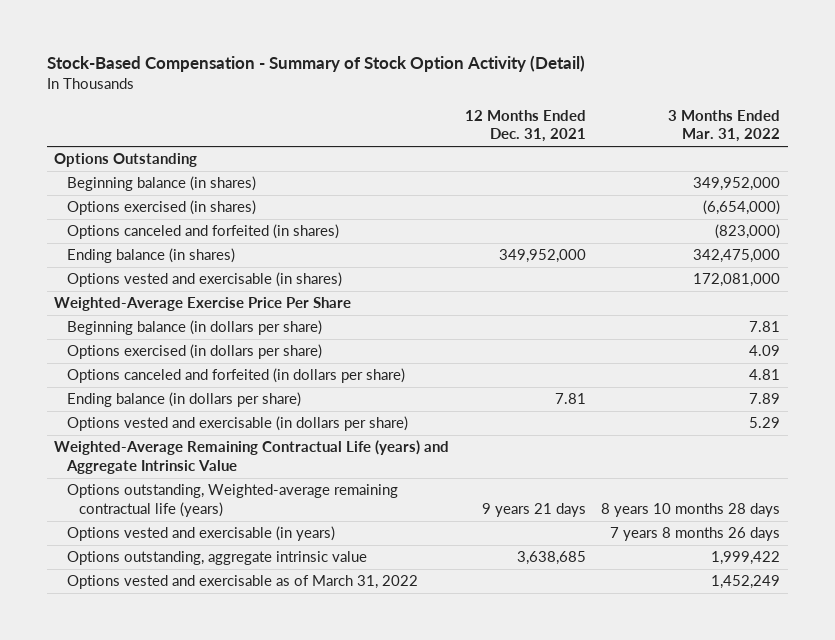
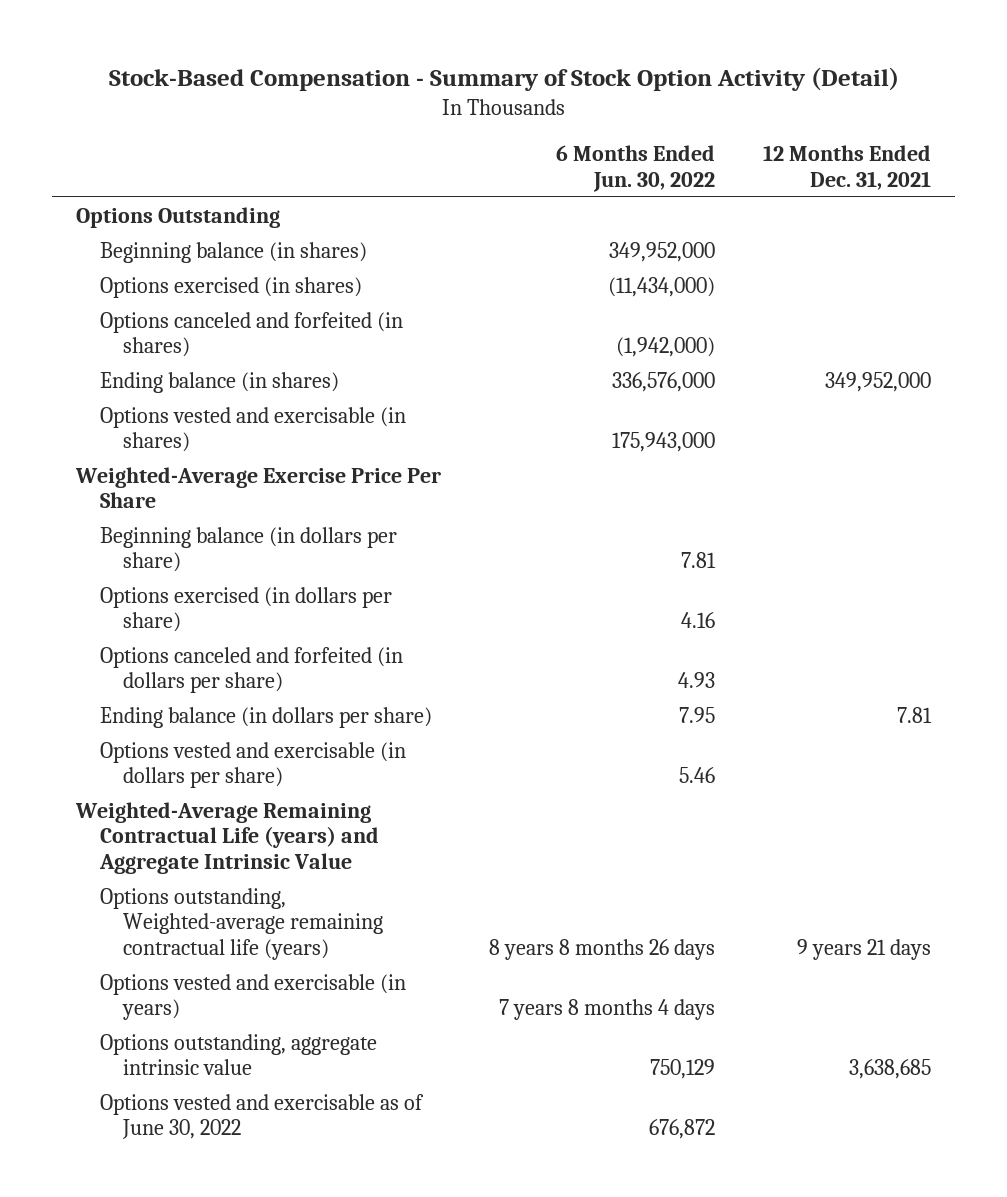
- | 12 Months Ended Dec. 31, 2021 | 3 Months Ended Mar. 31, 2022
+ | 6 Months Ended Jun. 30, 2022 | 12 Months Ended Dec. 31, 2021
- Options vested and exercisable as of March 31, 2022 | | 1,452,249
+ Options vested and exercisable as of June 30, 2022 | 676,872 |

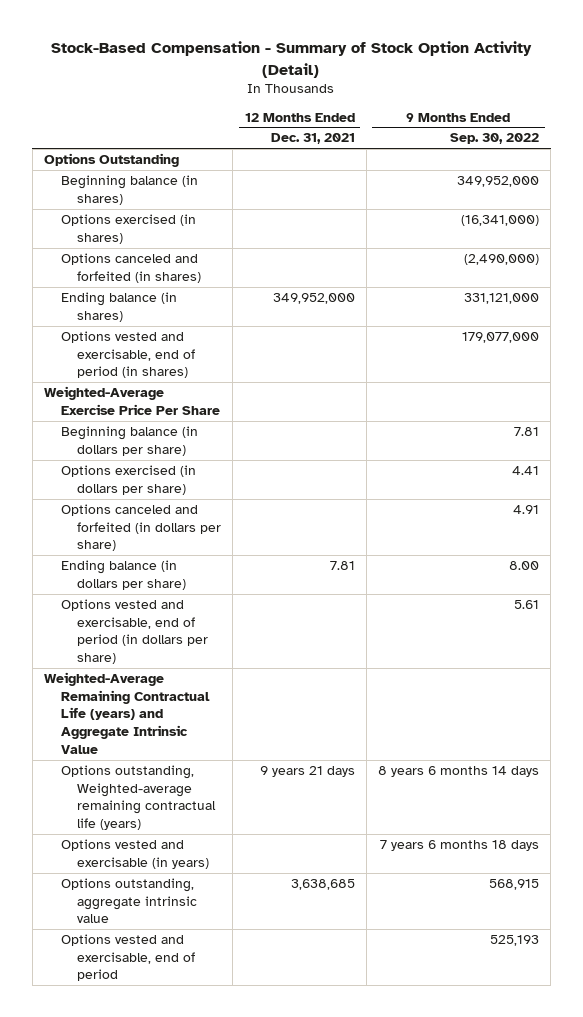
- | 6 Months Ended Jun. 30, 2022 | 12 Months Ended Dec. 31, 2021
+ | 12 Months Ended Dec. 31, 2021 | 9 Months Ended Sep. 30, 2022
- Options vested and exercisable (in shares) | 175,943,000 |
+ Options vested and exercisable, end of period (in shares) | | 179,077,000
- Options vested and exercisable (in dollars per share) | 5.46 |
+ Options vested and exercisable, end of period (in dollars per share) | | 5.61
- Options vested and exercisable as of June 30, 2022 | 676,872 |
+ Options vested and exercisable, end of period | | 525,193

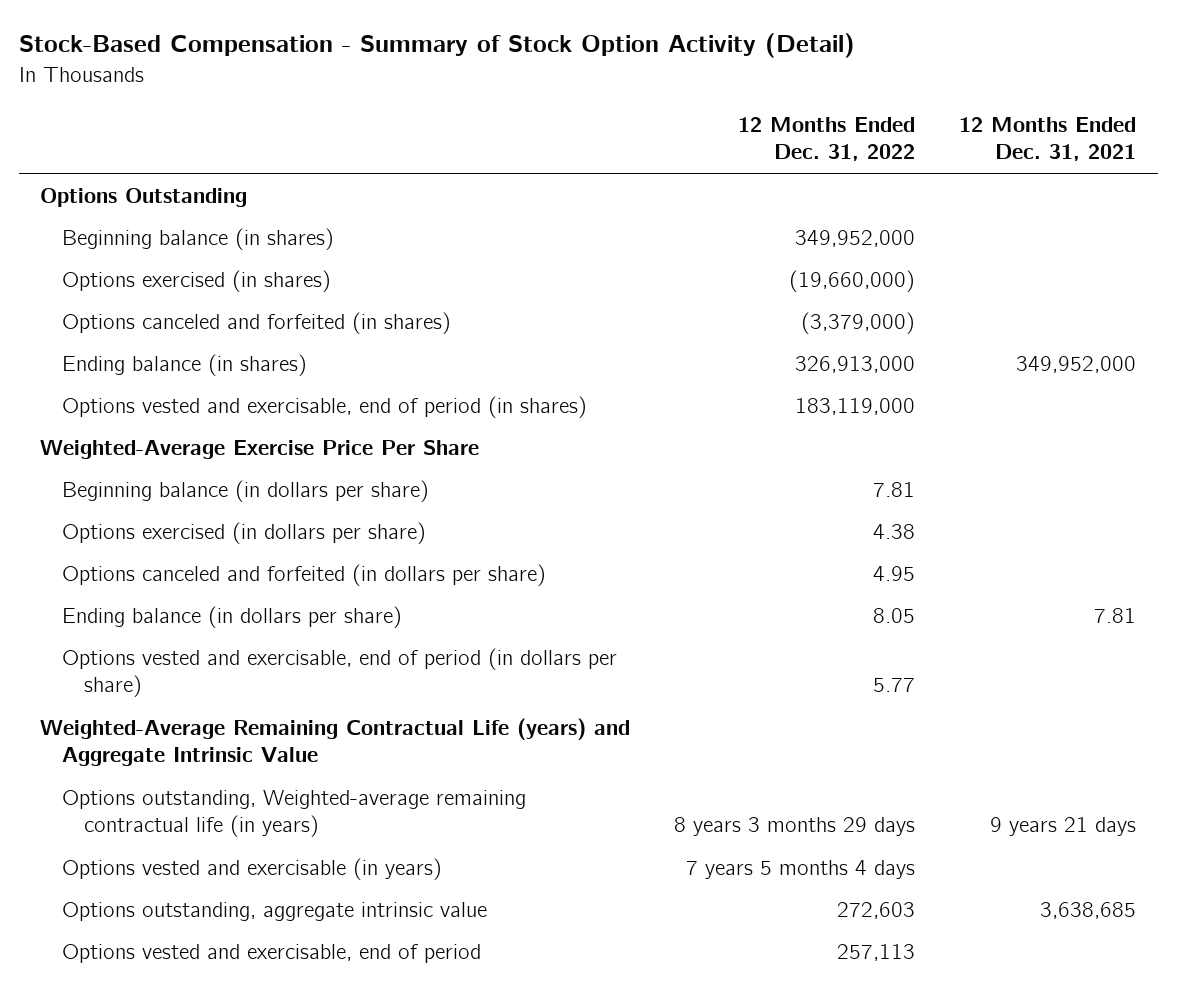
- | 12 Months Ended Dec. 31, 2021 | 9 Months Ended Sep. 30, 2022
+ | 12 Months Ended Dec. 31, 2022 | 12 Months Ended Dec. 31, 2021
- Options outstanding, Weighted-average remaining contractual life (years) | 9 years 21 days | 8 years 6 months 14 days
+ Options outstanding, Weighted-average remaining contractual life (in years) | 8 years 3 months 29 days | 9 years 21 days

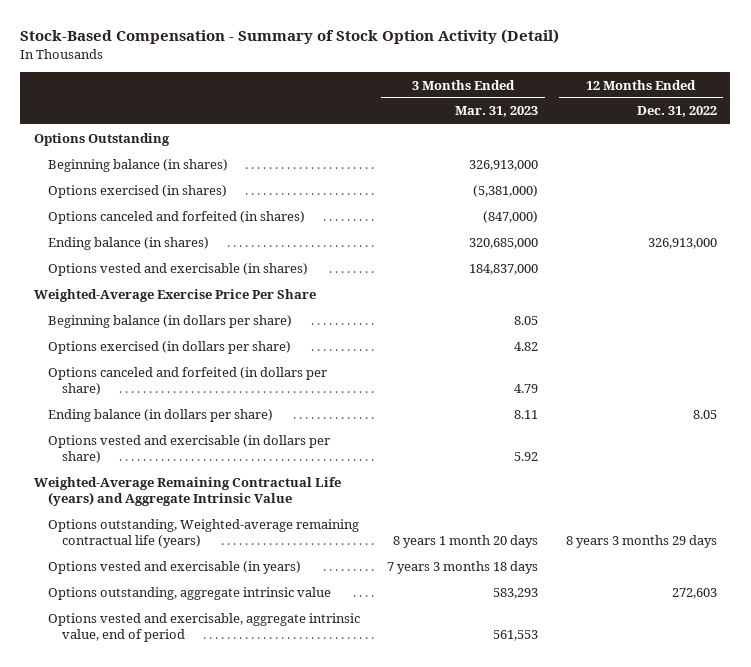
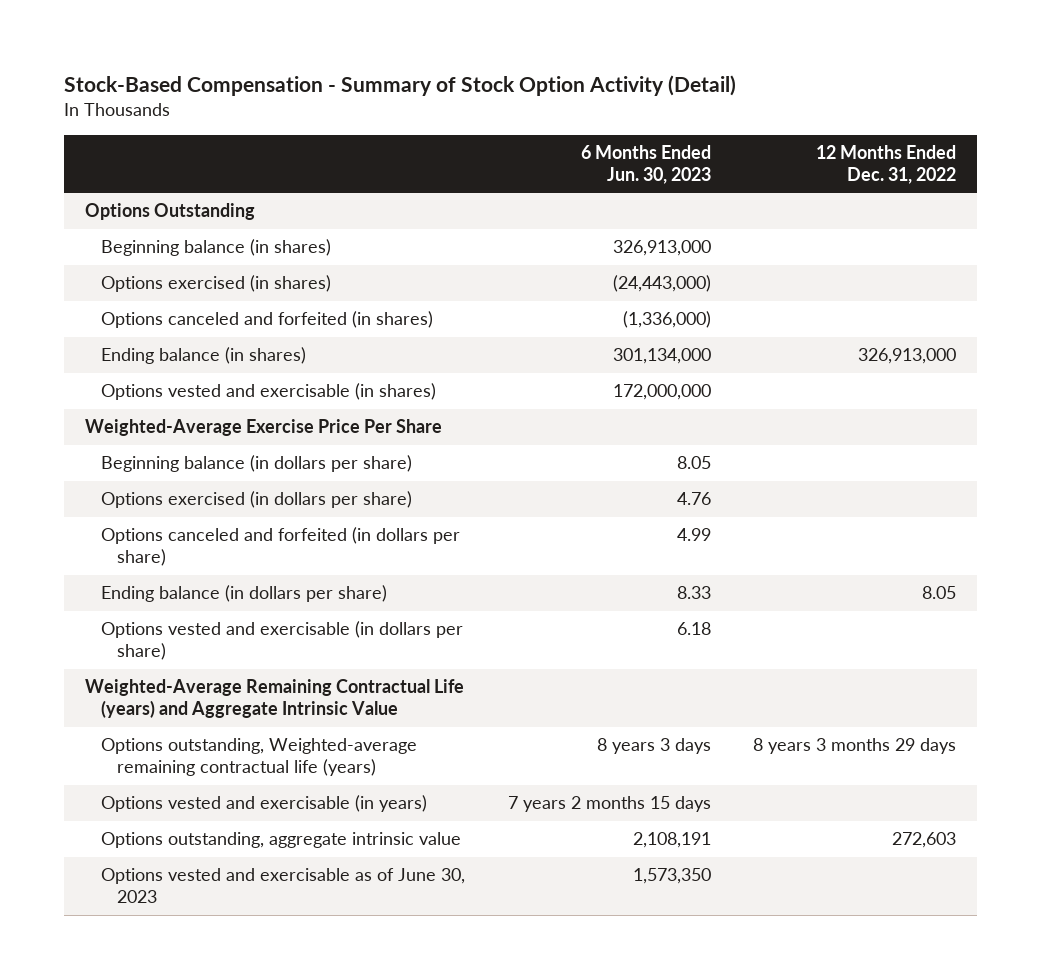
- | 3 Months Ended Mar. 31, 2023 | 12 Months Ended Dec. 31, 2022
+ | 6 Months Ended Jun. 30, 2023 | 12 Months Ended Dec. 31, 2022
- Options vested and exercisable, aggregate intrinsic value, end of period | 561,553 |
+ Options vested and exercisable as of June 30, 2023 | 1,573,350 |

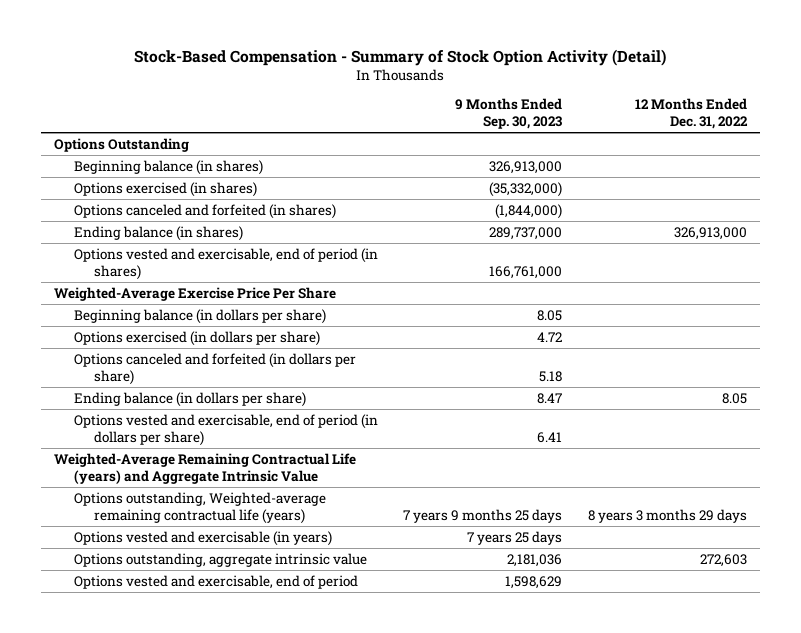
- | 6 Months Ended Jun. 30, 2023 | 12 Months Ended Dec. 31, 2022
+ | 9 Months Ended Sep. 30, 2023 | 12 Months Ended Dec. 31, 2022
- Options vested and exercisable (in shares) | 172,000,000 |
+ Options vested and exercisable, end of period (in shares) | 166,761,000 |
- Options vested and exercisable (in dollars per share) | 6.18 |
+ Options vested and exercisable, end of period (in dollars per share) | 6.41 |
- Options vested and exercisable as of June 30, 2023 | 1,573,350 |
+ Options vested and exercisable, end of period | 1,598,629 |

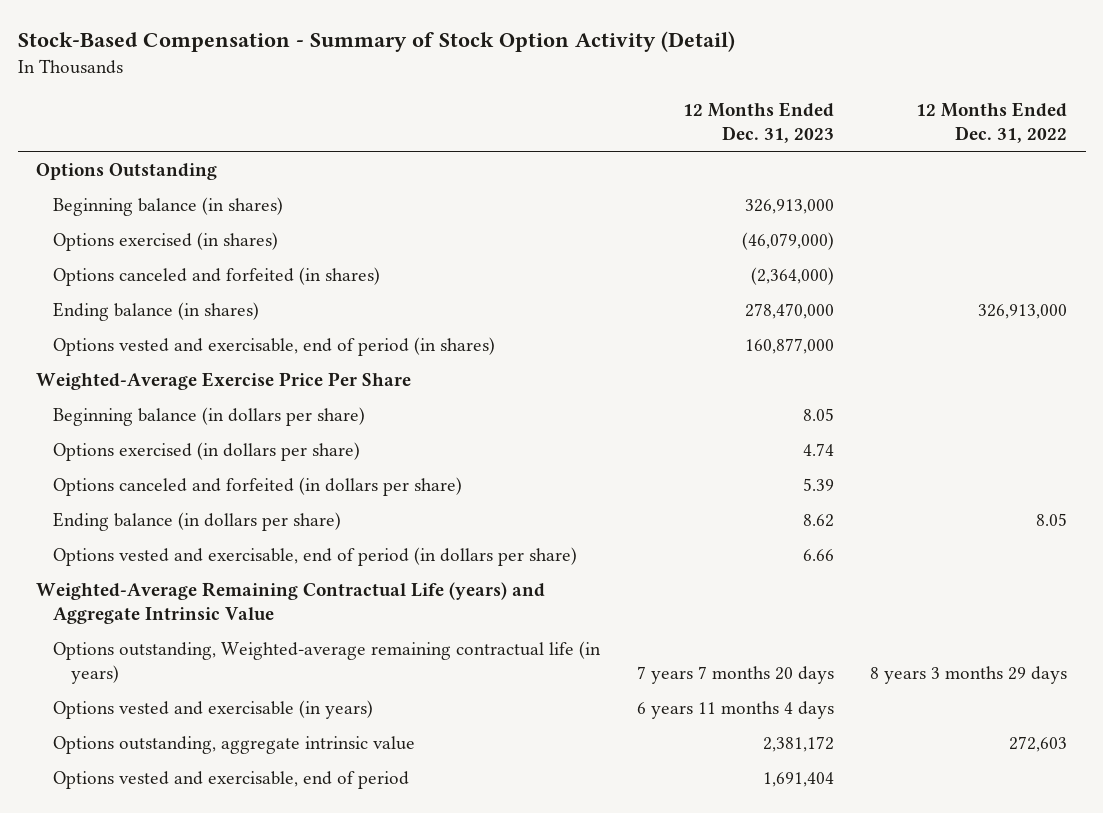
- | 9 Months Ended Sep. 30, 2023 | 12 Months Ended Dec. 31, 2022
+ | 12 Months Ended Dec. 31, 2023 | 12 Months Ended Dec. 31, 2022
- Options outstanding, Weighted-average remaining contractual life (years) | 7 years 9 months 25 days | 8 years 3 months 29 days
+ Options outstanding, Weighted-average remaining contractual life (in years) | 7 years 7 months 20 days | 8 years 3 months 29 days

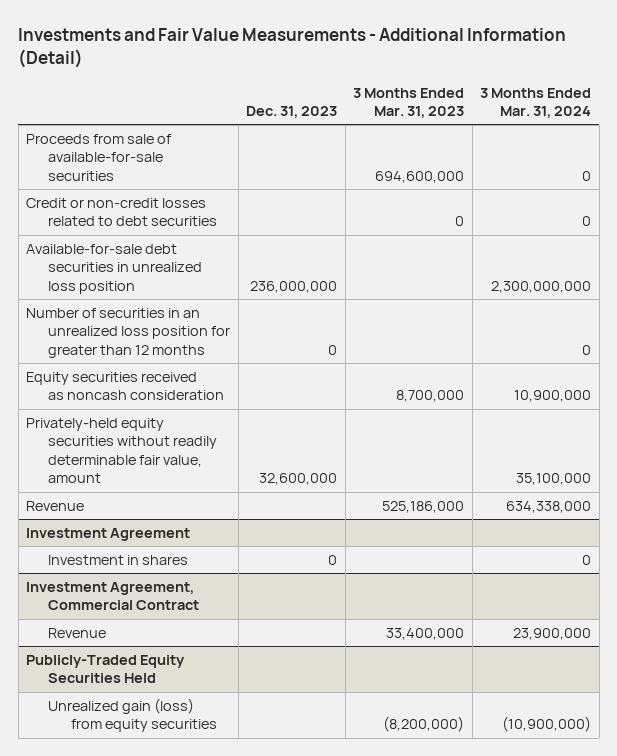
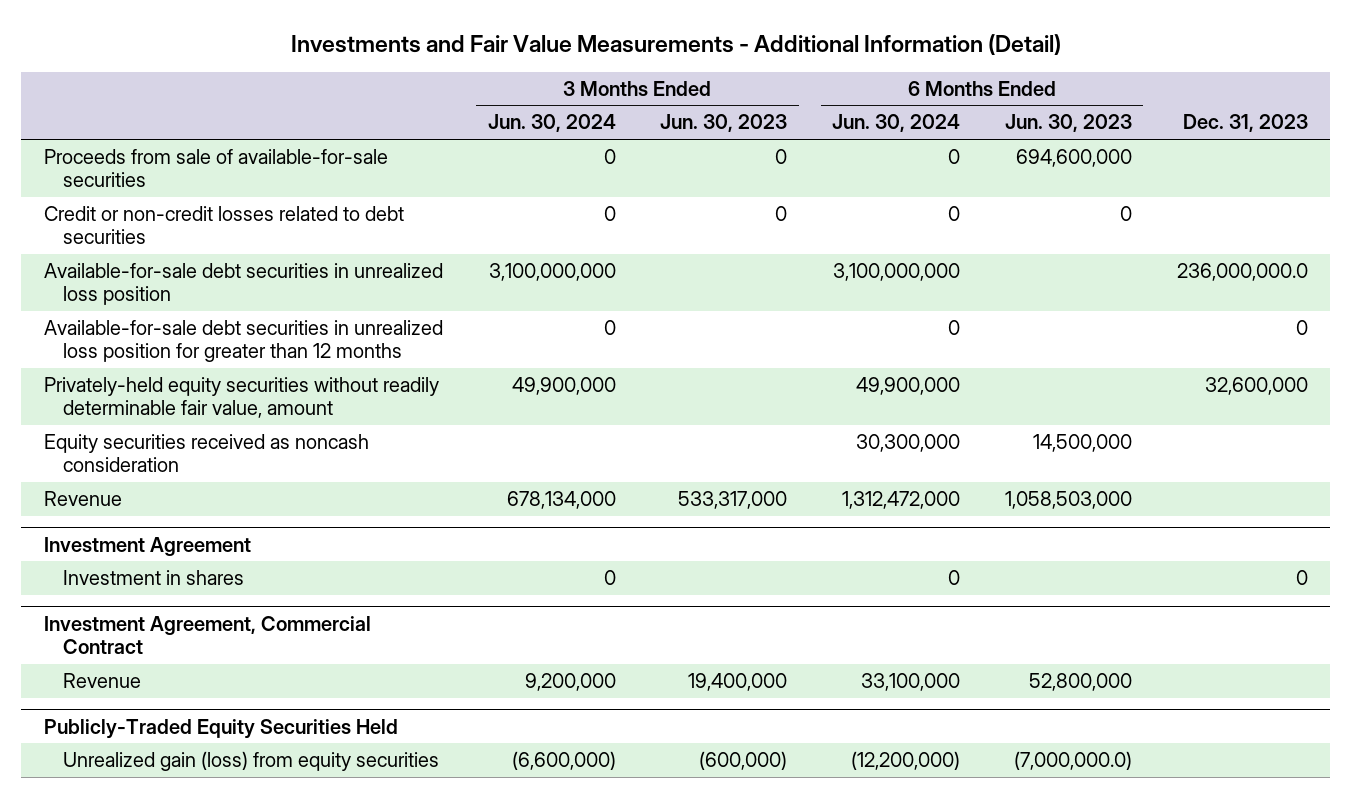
- | Dec. 31, 2023 | 3 Months Ended Mar. 31, 2023 | 3 Months Ended Mar. 31, 2024
+ | 3 Months Ended Jun. 30, 2024 | 3 Months Ended Jun. 30, 2023 | 6 Months Ended Jun. 30, 2024 | 6 Months Ended Jun. 30, 2023 | Dec. 31, 2023
- Available-for-sale debt securities in unrealized loss position | 236,000,000 | | 2,300,000,000
- Number of securities in an unrealized loss position for greater than 12 months | 0 | | 0
+ Available-for-sale debt securities in unrealized loss position | 3,100,000,000 | | 3,100,000,000 | | 236,000,000.0
+ Available-for-sale debt securities in unrealized loss position for greater than 12 months | 0 | | 0 | | 0
moved down: Equity securities received as noncash consideration | | | 30,300,000 | 14,500,000 |

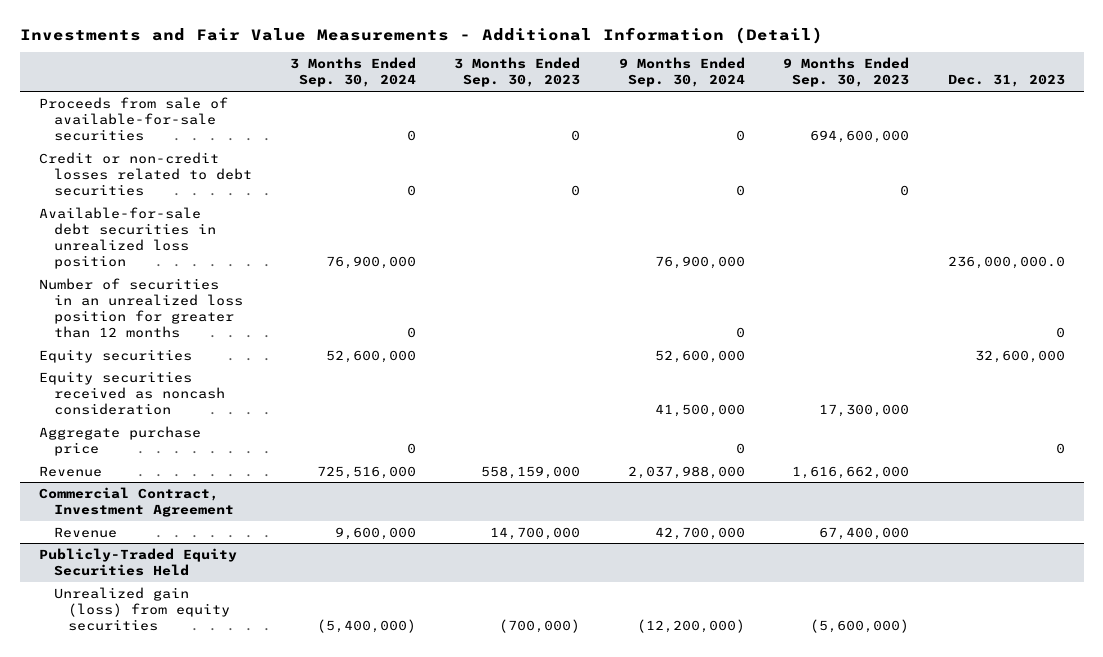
- | 3 Months Ended Jun. 30, 2024 | 3 Months Ended Jun. 30, 2023 | 6 Months Ended Jun. 30, 2024 | 6 Months Ended Jun. 30, 2023 | Dec. 31, 2023
+ | 3 Months Ended Sep. 30, 2024 | 3 Months Ended Sep. 30, 2023 | 9 Months Ended Sep. 30, 2024 | 9 Months Ended Sep. 30, 2023 | Dec. 31, 2023
- Available-for-sale debt securities in unrealized loss position for greater than 12 months | 0 | | 0 | | 0
- Privately-held equity securities without readily determinable fair value, amount | 49,900,000 | | 49,900,000 | | 32,600,000
+ Number of securities in an unrealized loss position for greater than 12 months | 0 | | 0 | | 0
+ Equity securities | 52,600,000 | | 52,600,000 | | 32,600,000
+ Aggregate purchase price | 0 | | 0 | | 0
- Investment Agreement
- Investment in shares | 0 | | 0 | | 0
- Investment Agreement, Commercial Contract
+ Commercial Contract, Investment Agreement

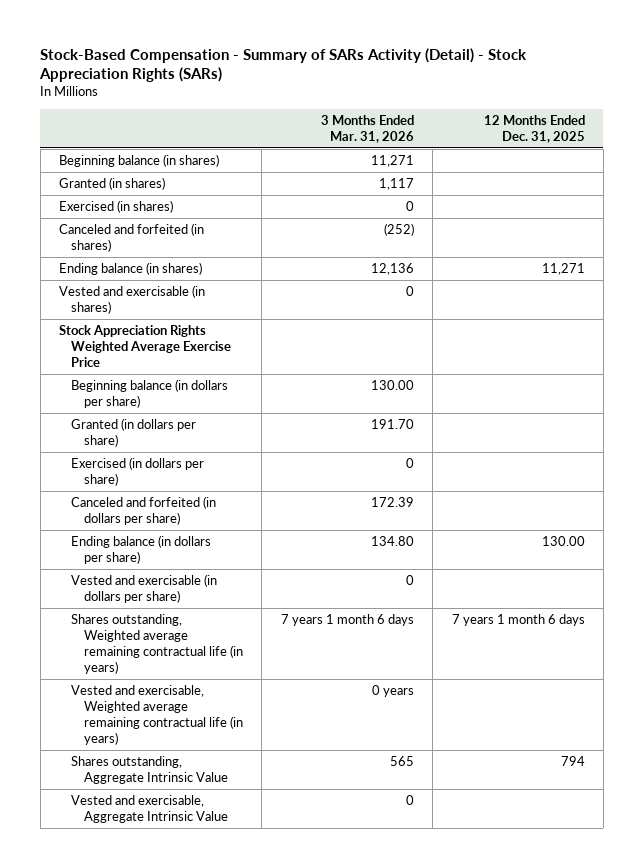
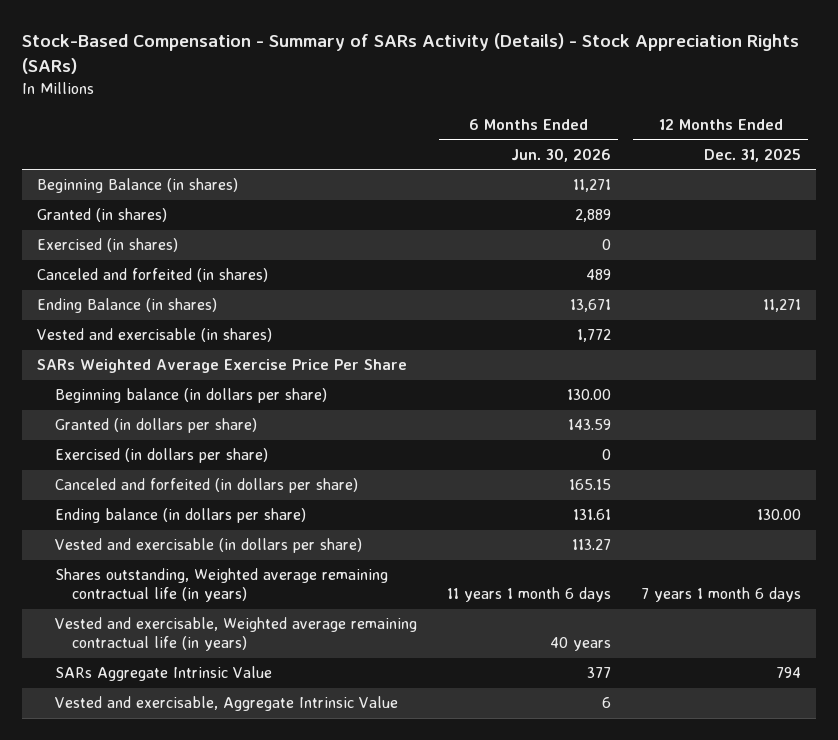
- Stock-Based Compensation - Summary of SARs Activity (Detail) - Stock Appreciation Rights (SARs)
+ Stock-Based Compensation - Summary of SARs Activity (Details) - Stock Appreciation Rights (SARs)
- | 3 Months Ended Mar. 31, 2026 | 12 Months Ended Dec. 31, 2025
+ | 6 Months Ended Jun. 30, 2026 | 12 Months Ended Dec. 31, 2025
- Beginning balance (in shares) | 11,271 |
+ Beginning Balance (in shares) | 11,271 |
- Ending balance (in shares) | 12,136 | 11,271
+ Ending Balance (in shares) | 13,671 | 11,271
- Stock Appreciation Rights Weighted Average Exercise Price
+ SARs Weighted Average Exercise Price Per Share
- Shares outstanding, Aggregate Intrinsic Value | 565 | 794
+ SARs Aggregate Intrinsic Value | 377 | 794

